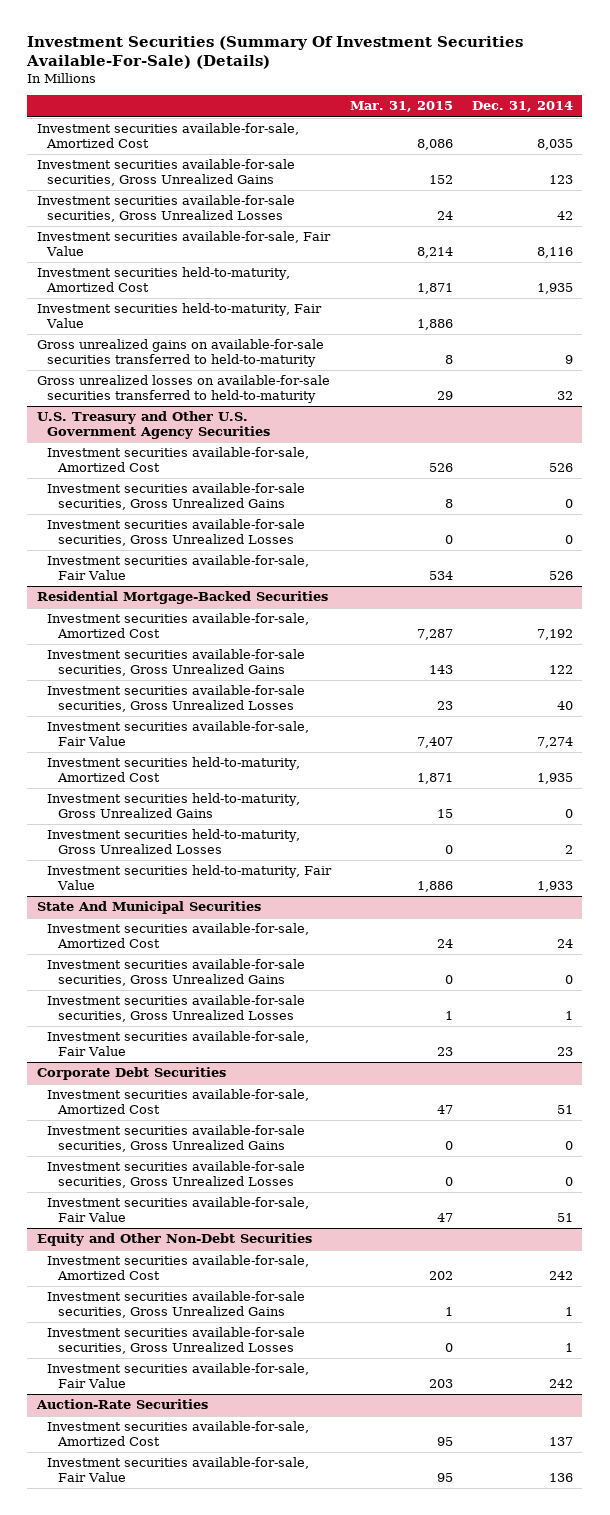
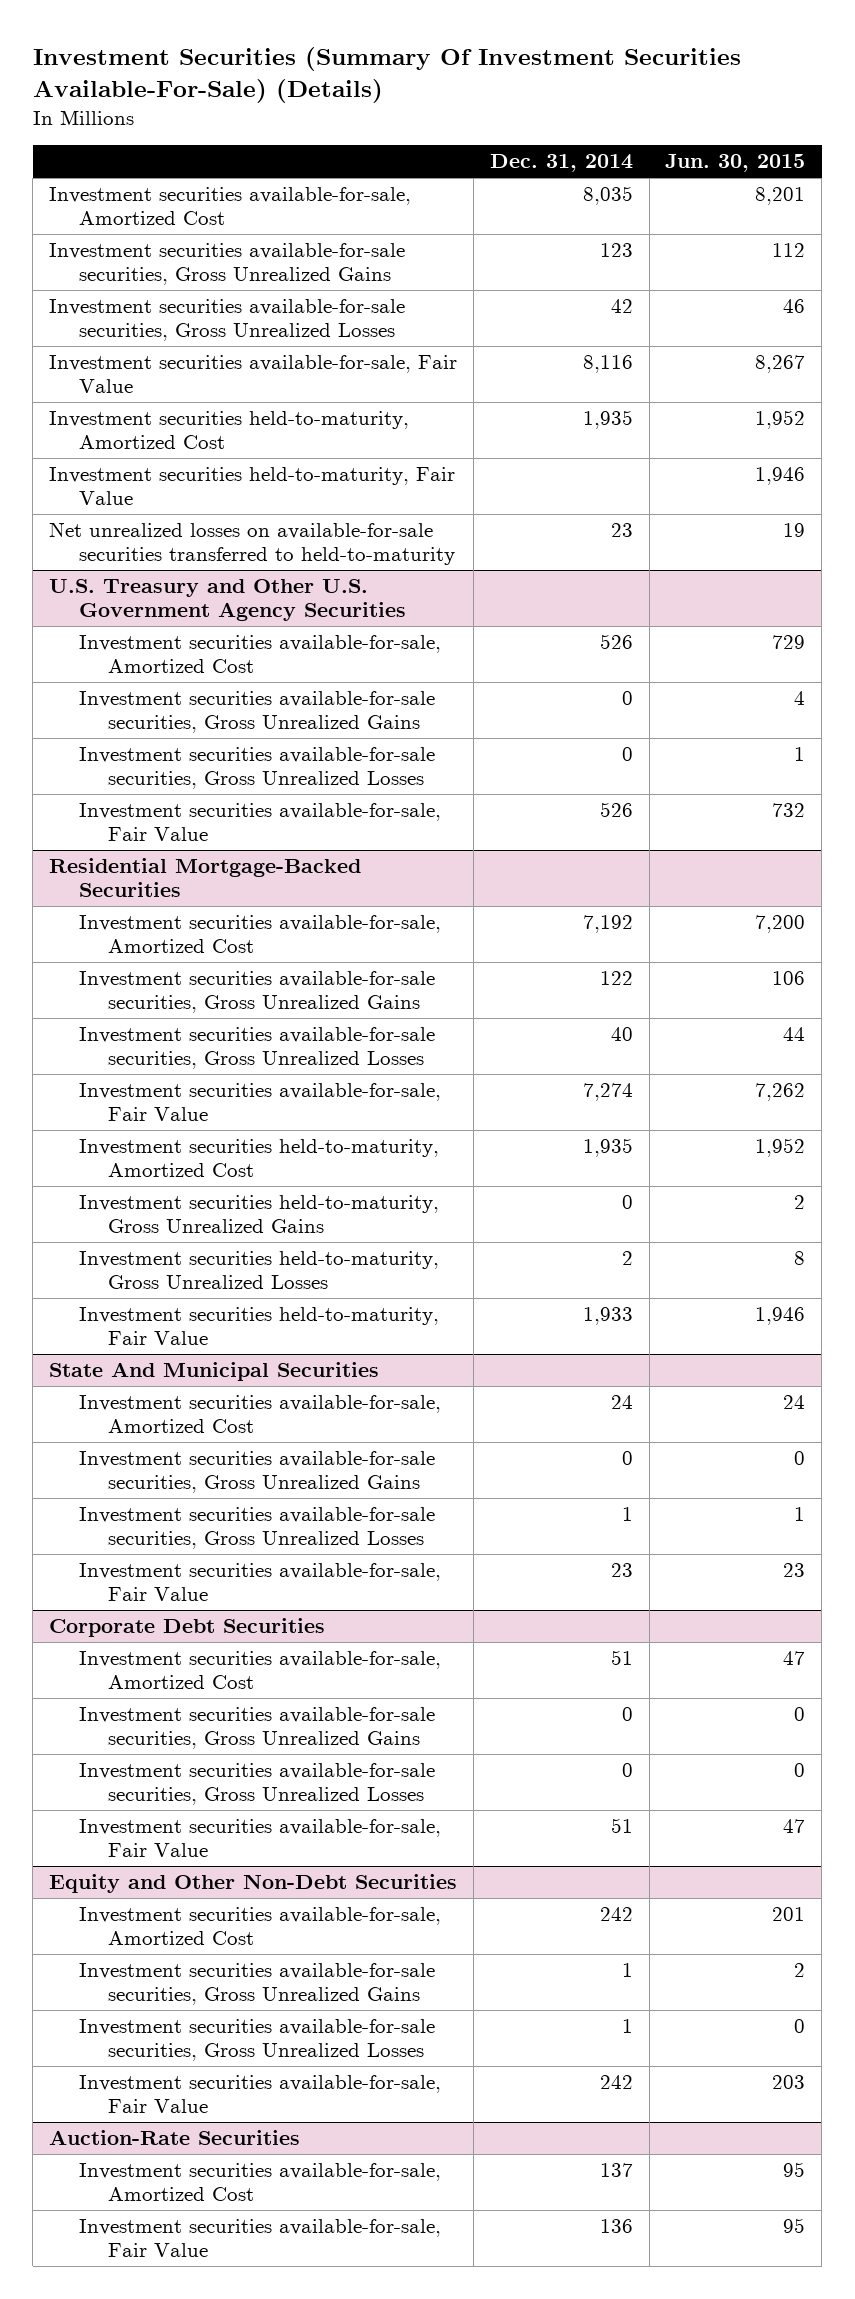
- | Mar. 31, 2015 | Dec. 31, 2014
+ | Dec. 31, 2014 | Jun. 30, 2015
- Gross unrealized gains on available-for-sale securities transferred to held-to-maturity | 8 | 9
- Gross unrealized losses on available-for-sale securities transferred to held-to-maturity | 29 | 32
+ Net unrealized losses on available-for-sale securities transferred to held-to-maturity | 23 | 19

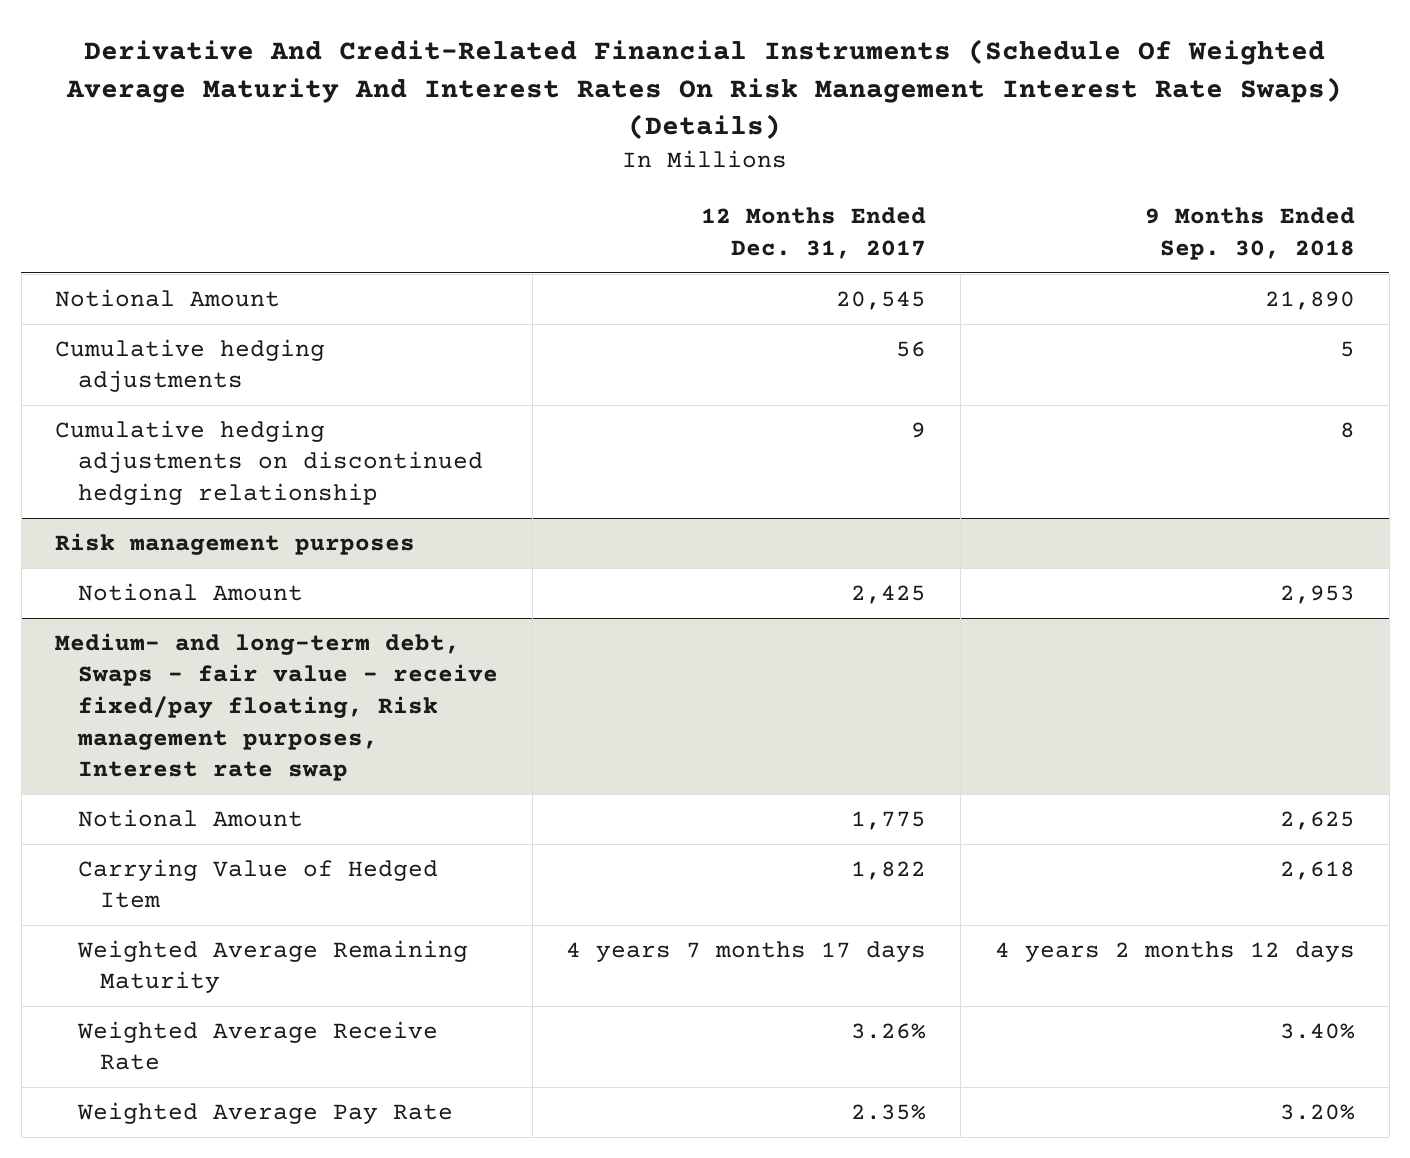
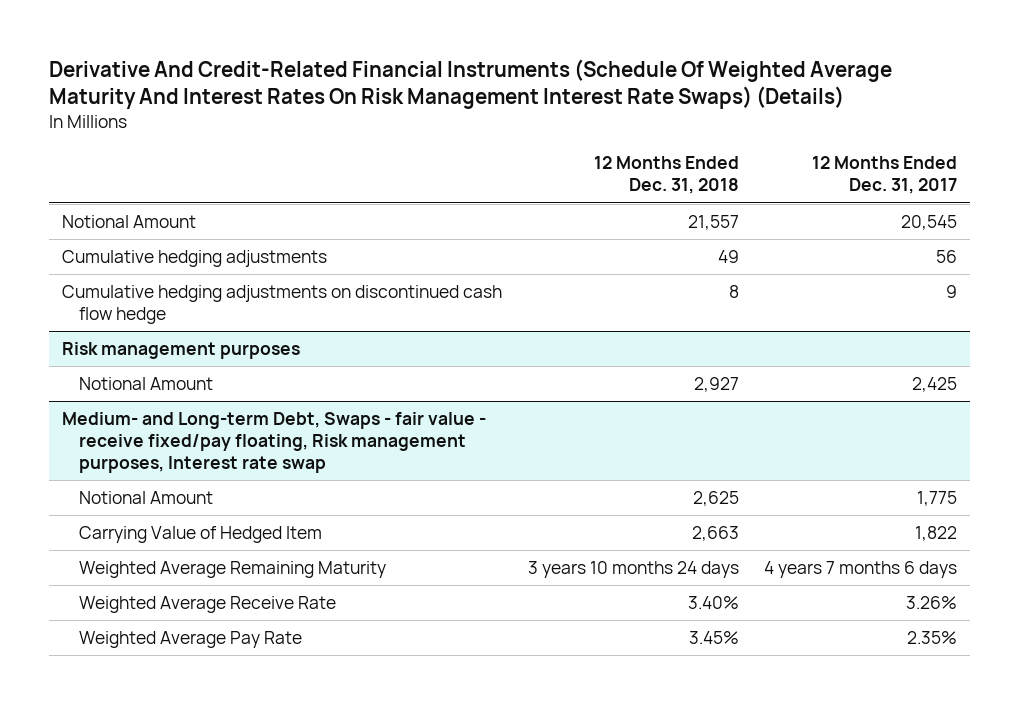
- | 12 Months Ended Dec. 31, 2017 | 9 Months Ended Sep. 30, 2018
+ | 12 Months Ended Dec. 31, 2018 | 12 Months Ended Dec. 31, 2017
- Cumulative hedging adjustments on discontinued hedging relationship | 9 | 8
+ Cumulative hedging adjustments on discontinued cash flow hedge | 8 | 9
- Medium- and long-term debt, Swaps - fair value - receive fixed/pay floating, Risk management purposes, Interest rate swap
+ Medium- and Long-term Debt, Swaps - fair value - receive fixed/pay floating, Risk management purposes, Interest rate swap
- Weighted Average Remaining Maturity | 4 years 7 months 17 days | 4 years 2 months 12 days
+ Weighted Average Remaining Maturity | 3 years 10 months 24 days | 4 years 7 months 6 days

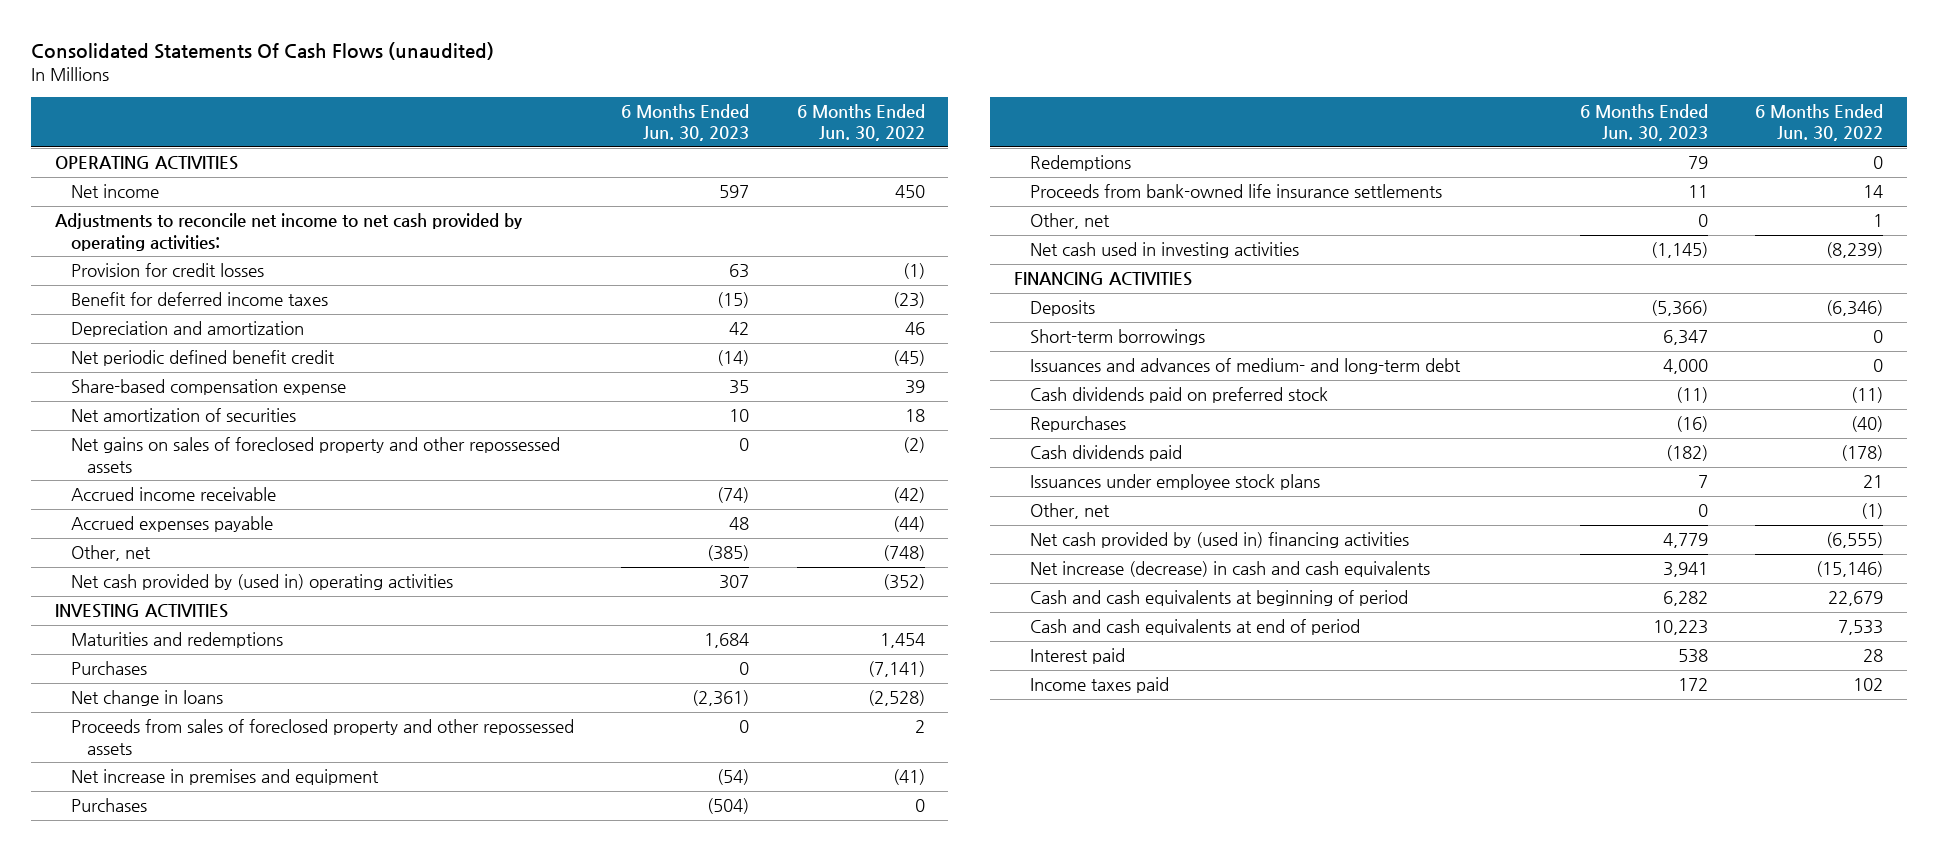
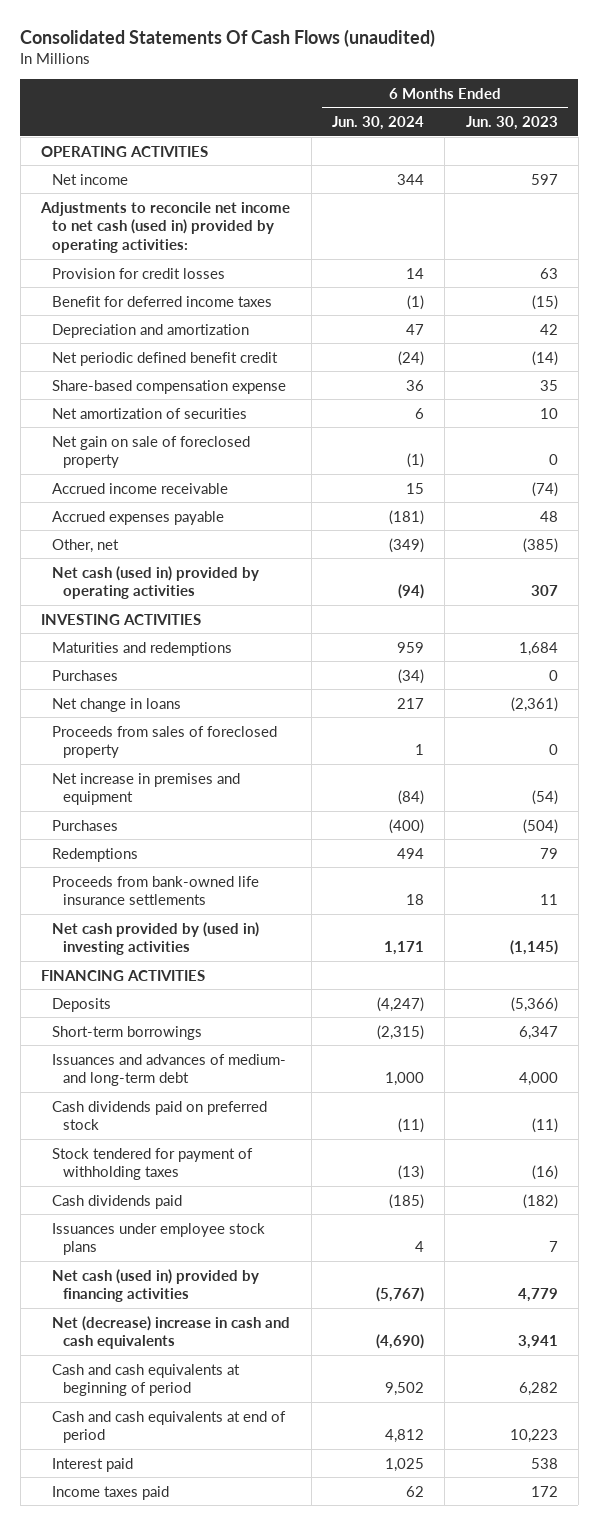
- | 6 Months Ended Jun. 30, 2023 | 6 Months Ended Jun. 30, 2022
+ | 6 Months Ended Jun. 30, 2024 | 6 Months Ended Jun. 30, 2023
- Adjustments to reconcile net income to net cash provided by operating activities:
+ Adjustments to reconcile net income to net cash (used in) provided by operating activities:
- Net gains on sales of foreclosed property and other repossessed assets | 0 | (2)
+ Net gain on sale of foreclosed property | (1) | 0
- Net cash provided by (used in) operating activities | 307 | (352)
+ Net cash (used in) provided by operating activities | (94) | 307
- Proceeds from sales of foreclosed property and other repossessed assets | 0 | 2
+ Proceeds from sales of foreclosed property | 1 | 0
- Other, net | 0 | 1
- Net cash used in investing activities | (1,145) | (8,239)
+ Net cash provided by (used in) investing activities | 1,171 | (1,145)
- Repurchases | (16) | (40)
+ Stock tendered for payment of withholding taxes | (13) | (16)
- Other, net | 0 | (1)
- Net cash provided by (used in) financing activities | 4,779 | (6,555)
- Net increase (decrease) in cash and cash equivalents | 3,941 | (15,146)
+ Net cash (used in) provided by financing activities | (5,767) | 4,779
+ Net (decrease) increase in cash and cash equivalents | (4,690) | 3,941

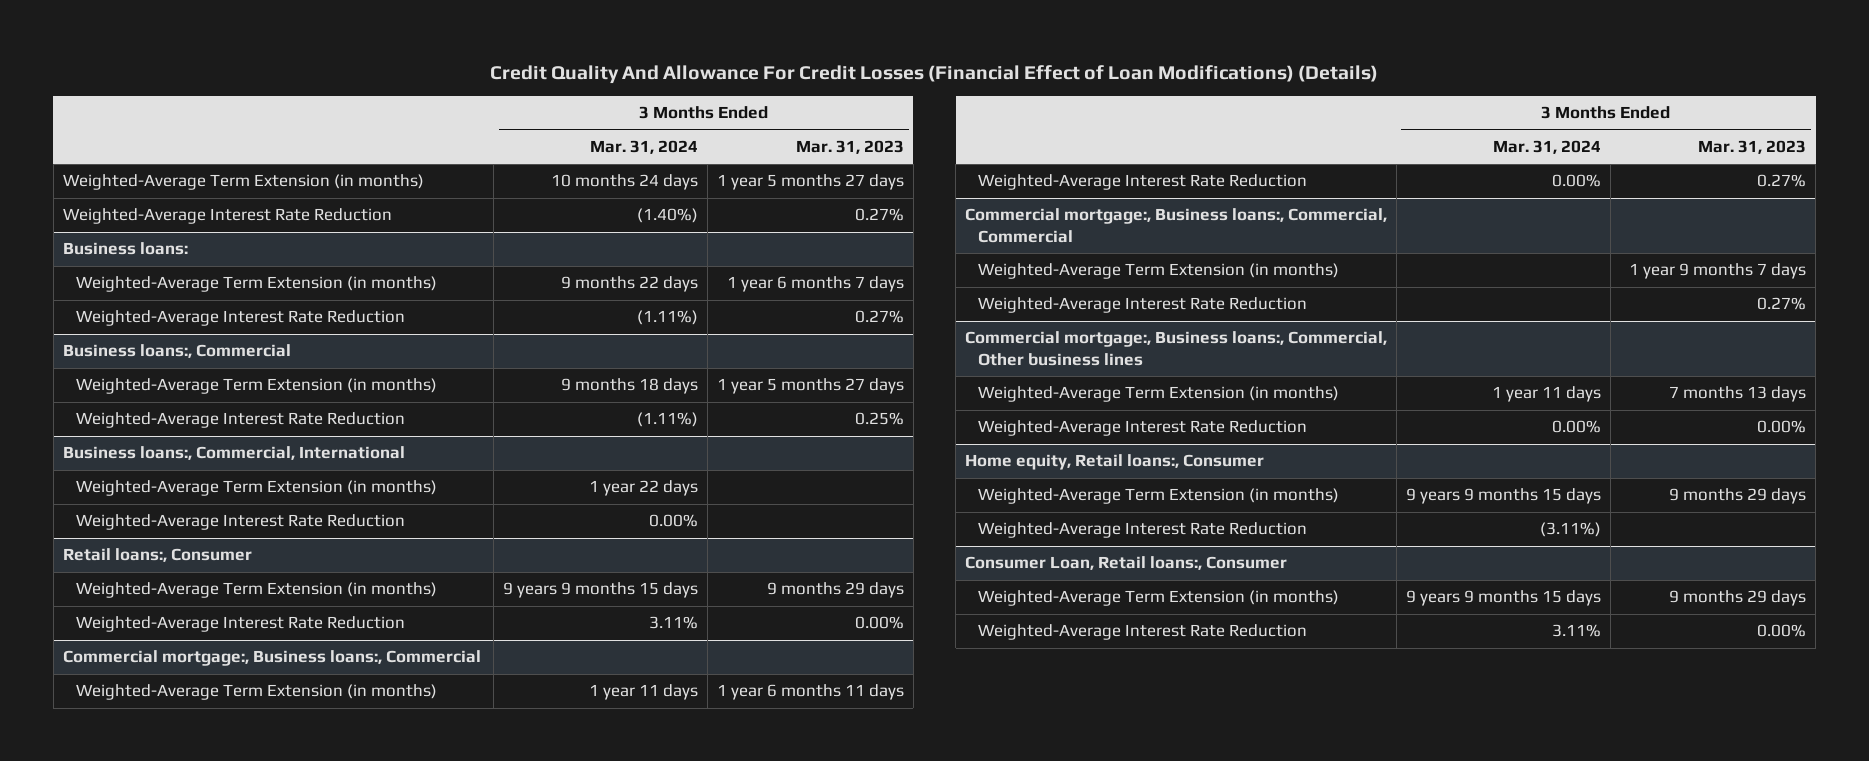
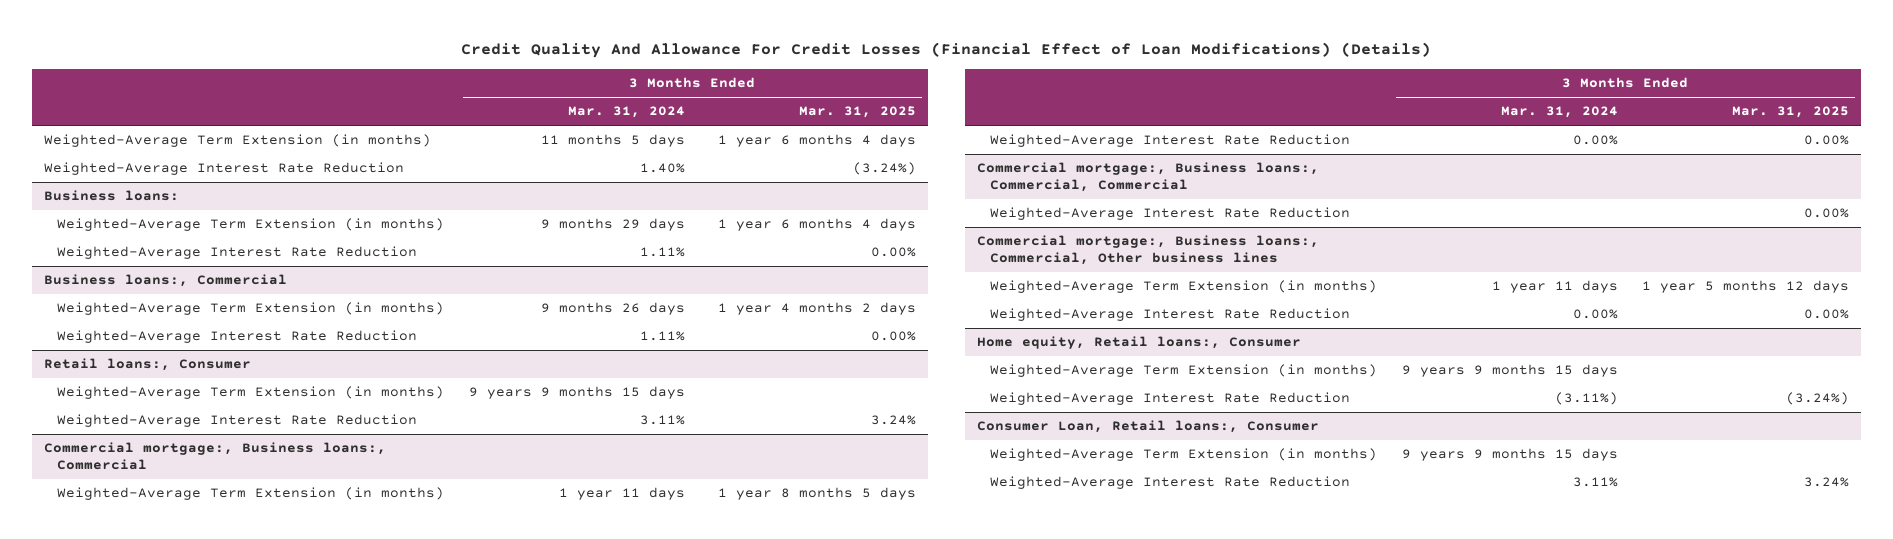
- | 3 Months Ended Mar. 31, 2024 | 3 Months Ended Mar. 31, 2023
+ | 3 Months Ended Mar. 31, 2024 | 3 Months Ended Mar. 31, 2025
- Weighted-Average Term Extension (in months) | 10 months 24 days | 1 year 5 months 27 days
- Weighted-Average Interest Rate Reduction | (1.40%) | 0.27%
+ Weighted-Average Term Extension (in months) | 11 months 5 days | 1 year 6 months 4 days
+ Weighted-Average Interest Rate Reduction | 1.40% | (3.24%)
@ Business loans:
- Weighted-Average Term Extension (in months) | 9 months 22 days | 1 year 6 months 7 days
- Weighted-Average Interest Rate Reduction | (1.11%) | 0.27%
+ Weighted-Average Term Extension (in months) | 9 months 29 days | 1 year 6 months 4 days
+ Weighted-Average Interest Rate Reduction | 1.11% | 0.00%
@ Business loans:, Commercial
- Weighted-Average Term Extension (in months) | 9 months 18 days | 1 year 5 months 27 days
- Weighted-Average Interest Rate Reduction | (1.11%) | 0.25%
- Business loans:, Commercial, International
- Weighted-Average Term Extension (in months) | 1 year 22 days |
- Weighted-Average Interest Rate Reduction | 0.00% |
@ Business loans:, Commercial
+ Weighted-Average Term Extension (in months) | 9 months 26 days | 1 year 4 months 2 days
+ Weighted-Average Interest Rate Reduction | 1.11% | 0.00%
@ Commercial mortgage:, Business loans:, Commercial, Commercial
- Weighted-Average Term Extension (in months) | | 1 year 9 months 7 days

